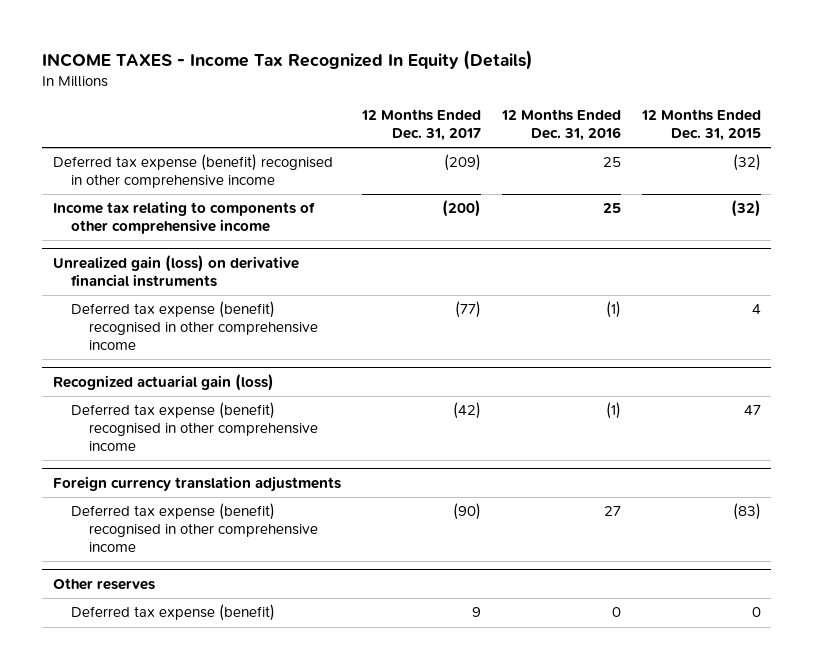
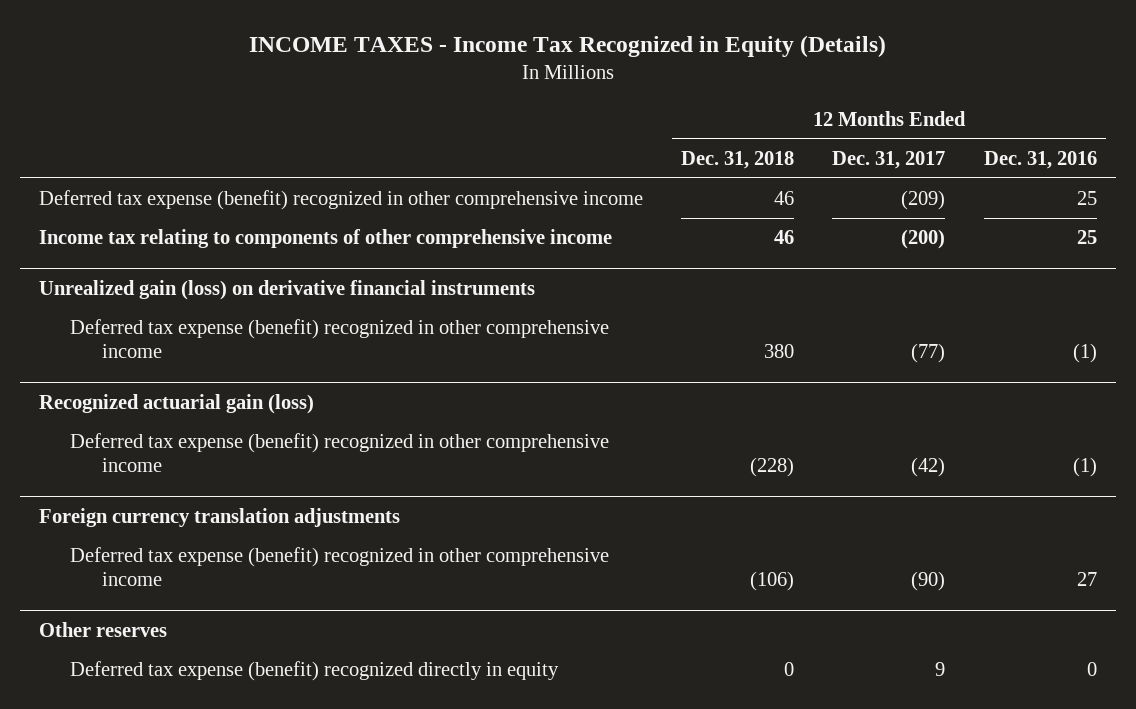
- INCOME TAXES - Income Tax Recognized In Equity (Details)
+ INCOME TAXES - Income Tax Recognized in Equity (Details)
- | 12 Months Ended Dec. 31, 2017 | 12 Months Ended Dec. 31, 2016 | 12 Months Ended Dec. 31, 2015
+ | 12 Months Ended Dec. 31, 2018 | 12 Months Ended Dec. 31, 2017 | 12 Months Ended Dec. 31, 2016
- Deferred tax expense (benefit) recognised in other comprehensive income | (209) | 25 | (32)
+ Deferred tax expense (benefit) recognized in other comprehensive income | 46 | (209) | 25
@ Unrealized gain (loss) on derivative financial instruments
- Deferred tax expense (benefit) recognised in other comprehensive income | (77) | (1) | 4
+ Deferred tax expense (benefit) recognized in other comprehensive income | 380 | (77) | (1)
@ Recognized actuarial gain (loss)
- Deferred tax expense (benefit) recognised in other comprehensive income | (42) | (1) | 47
+ Deferred tax expense (benefit) recognized in other comprehensive income | (228) | (42) | (1)
@ Foreign currency translation adjustments
- Deferred tax expense (benefit) recognised in other comprehensive income | (90) | 27 | (83)
+ Deferred tax expense (benefit) recognized in other comprehensive income | (106) | (90) | 27
@ Other reserves
- Deferred tax expense (benefit) | 9 | 0 | 0
+ Deferred tax expense (benefit) recognized directly in equity | 0 | 9 | 0

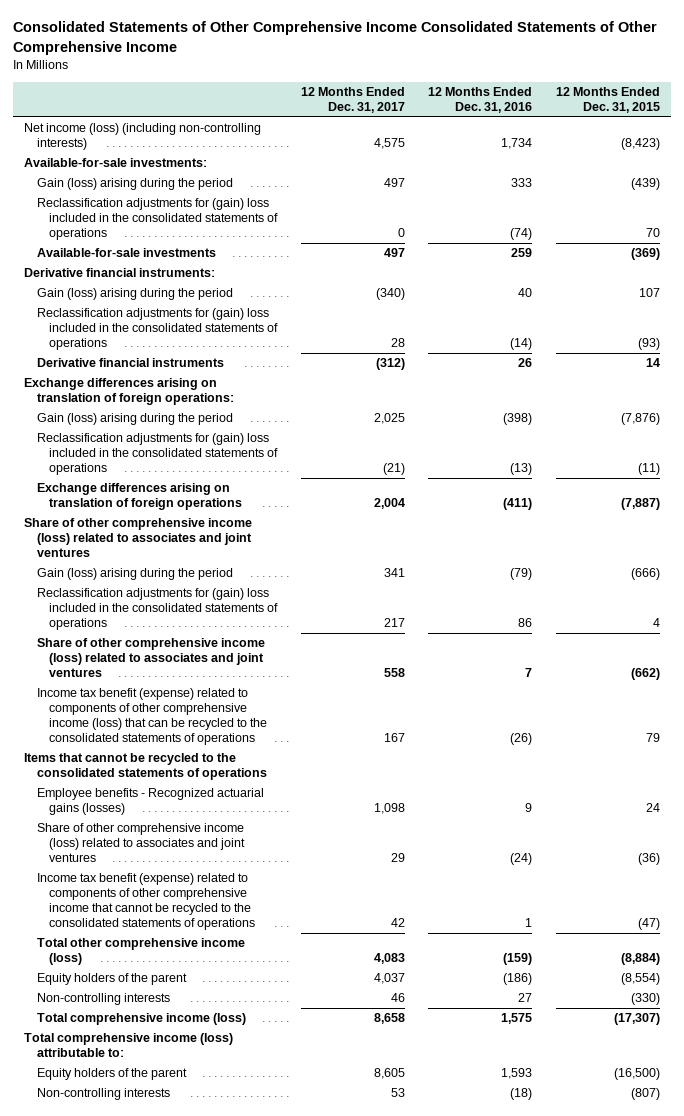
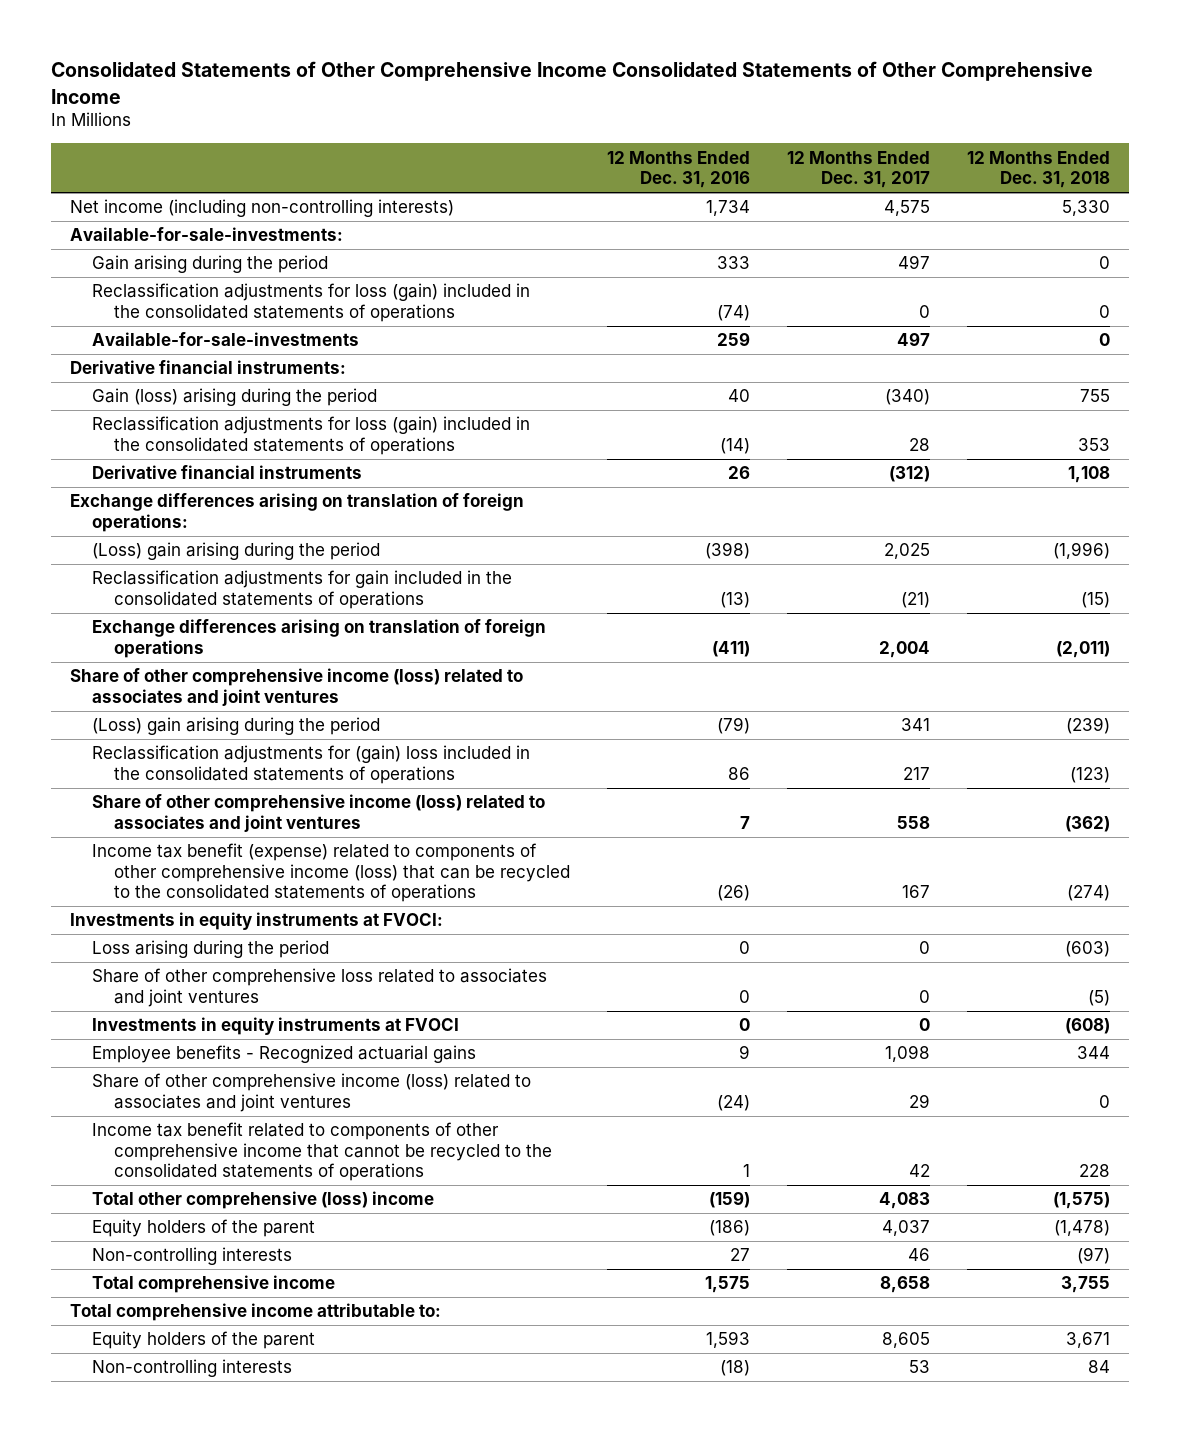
- | 12 Months Ended Dec. 31, 2017 | 12 Months Ended Dec. 31, 2016 | 12 Months Ended Dec. 31, 2015
+ | 12 Months Ended Dec. 31, 2016 | 12 Months Ended Dec. 31, 2017 | 12 Months Ended Dec. 31, 2018
- Net income (loss) (including non-controlling interests) | 4,575 | 1,734 | (8,423)
- Available-for-sale investments:
- Gain (loss) arising during the period | 497 | 333 | (439)
- Reclassification adjustments for (gain) loss included in the consolidated statements of operations | 0 | (74) | 70
- Available-for-sale investments | 497 | 259 | (369)
+ Net income (including non-controlling interests) | 1,734 | 4,575 | 5,330
+ Available-for-sale-investments:
+ Gain arising during the period | 333 | 497 | 0
+ Reclassification adjustments for loss (gain) included in the consolidated statements of operations | (74) | 0 | 0
+ Available-for-sale-investments | 259 | 497 | 0
- Reclassification adjustments for (gain) loss included in the consolidated statements of operations | 28 | (14) | (93)
+ Reclassification adjustments for loss (gain) included in the consolidated statements of operations | (14) | 28 | 353
- Gain (loss) arising during the period | 2,025 | (398) | (7,876)
- Reclassification adjustments for (gain) loss included in the consolidated statements of operations | (21) | (13) | (11)
+ (Loss) gain arising during the period | (398) | 2,025 | (1,996)
+ Reclassification adjustments for gain included in the consolidated statements of operations | (13) | (21) | (15)
- Gain (loss) arising during the period | 341 | (79) | (666)
+ (Loss) gain arising during the period | (79) | 341 | (239)
- Items that cannot be recycled to the consolidated statements of operations
- Employee benefits - Recognized actuarial gains (losses) | 1,098 | 9 | 24
+ Investments in equity instruments at FVOCI:
+ Loss arising during the period | 0 | 0 | (603)
+ Share of other comprehensive loss related to associates and joint ventures | 0 | 0 | (5)
+ Investments in equity instruments at FVOCI | 0 | 0 | (608)
+ Employee benefits - Recognized actuarial gains | 9 | 1,098 | 344
- Income tax benefit (expense) related to components of other comprehensive income that cannot be recycled to the consolidated statements of operations | 42 | 1 | (47)
- Total other comprehensive income (loss) | 4,083 | (159) | (8,884)
+ Income tax benefit related to components of other comprehensive income that cannot be recycled to the consolidated statements of operations | 1 | 42 | 228
+ Total other comprehensive (loss) income | (159) | 4,083 | (1,575)
- Total comprehensive income (loss) | 8,658 | 1,575 | (17,307)
- Total comprehensive income (loss) attributable to:
+ Total comprehensive income | 1,575 | 8,658 | 3,755
+ Total comprehensive income attributable to:

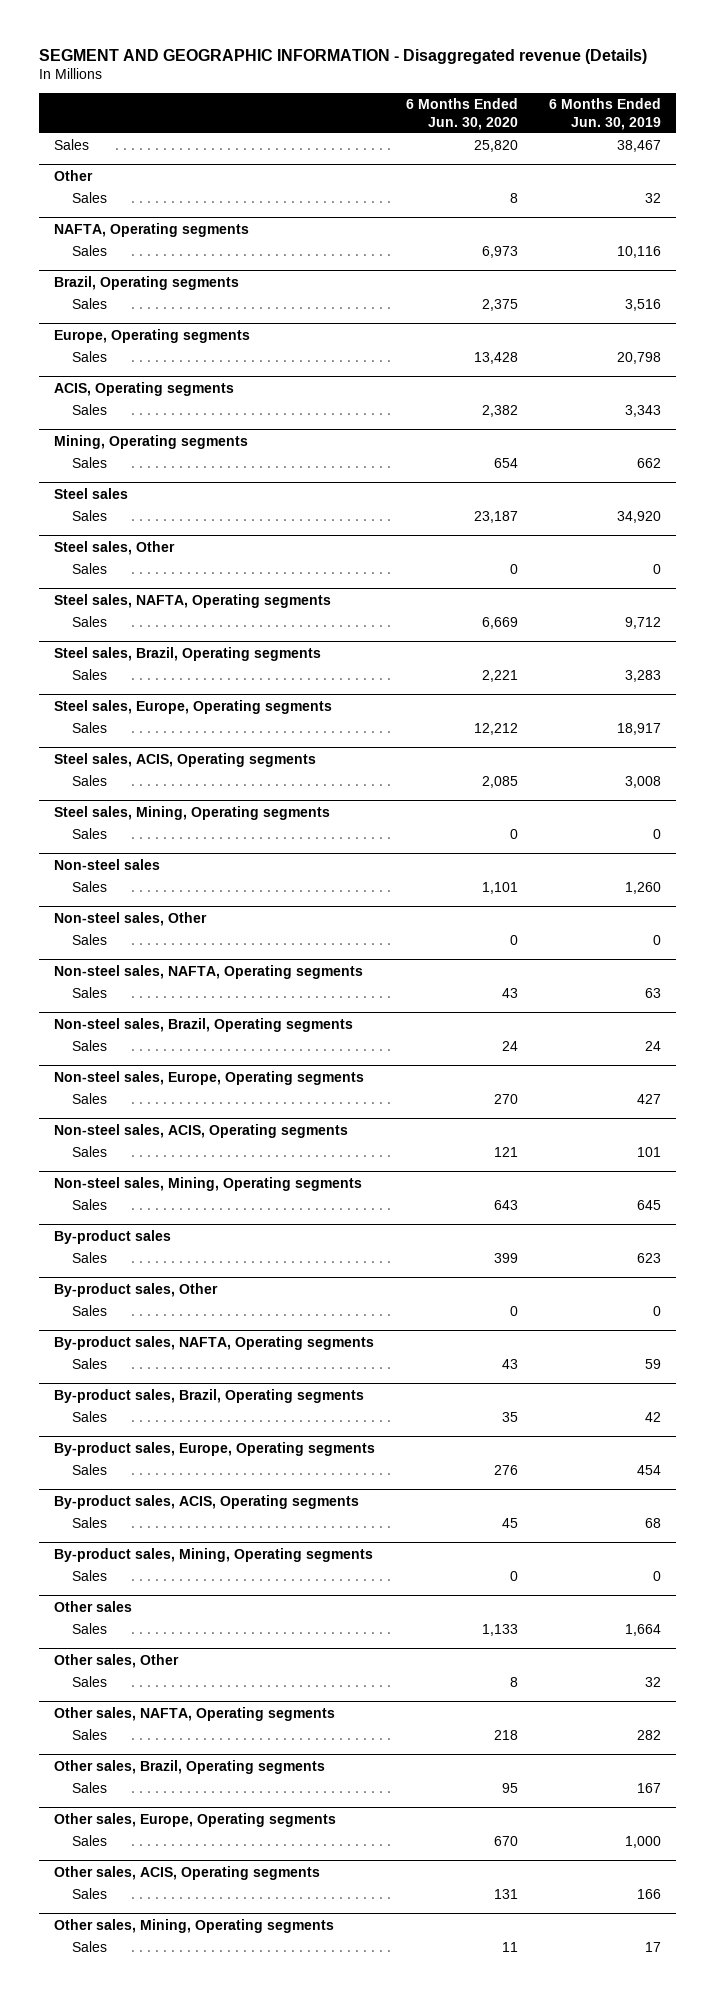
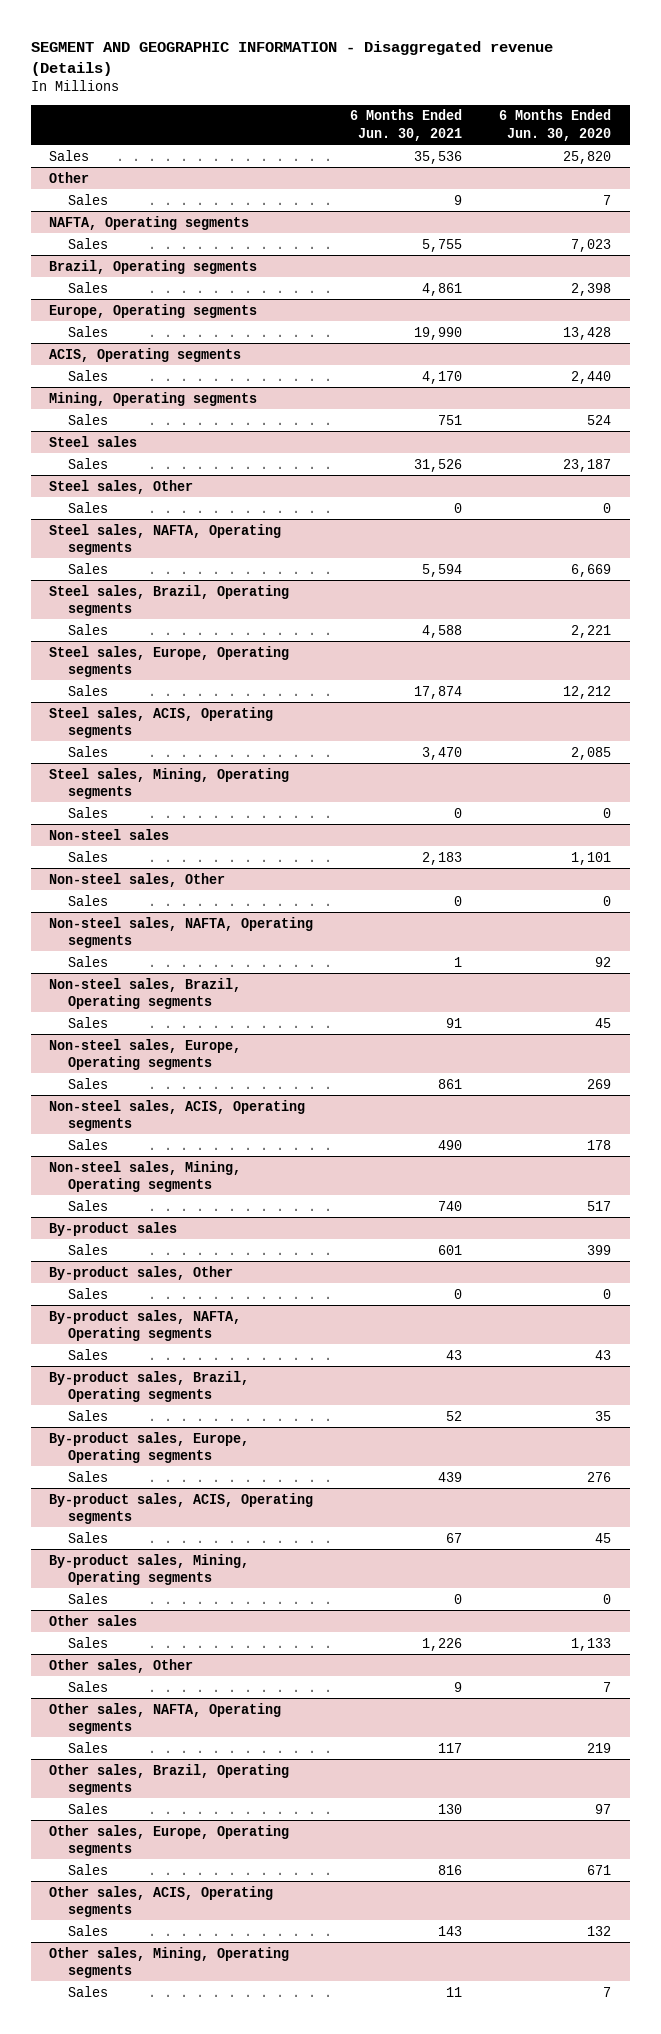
- | 6 Months Ended Jun. 30, 2020 | 6 Months Ended Jun. 30, 2019
+ | 6 Months Ended Jun. 30, 2021 | 6 Months Ended Jun. 30, 2020
@ Other
- Sales | 8 | 32
+ Sales | 9 | 7
@ NAFTA, Operating segments
- Sales | 6,973 | 10,116
+ Sales | 5,755 | 7,023
@ Brazil, Operating segments
- Sales | 2,375 | 3,516
+ Sales | 4,861 | 2,398
@ ACIS, Operating segments
- Sales | 2,382 | 3,343
+ Sales | 4,170 | 2,440
@ Mining, Operating segments
- Sales | 654 | 662
+ Sales | 751 | 524
@ Non-steel sales, NAFTA, Operating segments
- Sales | 43 | 63
+ Sales | 1 | 92
@ Non-steel sales, Brazil, Operating segments
- Sales | 24 | 24
+ Sales | 91 | 45
@ Non-steel sales, Europe, Operating segments
- Sales | 270 | 427
+ Sales | 861 | 269
@ Non-steel sales, ACIS, Operating segments
- Sales | 121 | 101
+ Sales | 490 | 178
@ Non-steel sales, Mining, Operating segments
- Sales | 643 | 645
+ Sales | 740 | 517
@ Other sales, Other
- Sales | 8 | 32
+ Sales | 9 | 7
@ Other sales, NAFTA, Operating segments
- Sales | 218 | 282
+ Sales | 117 | 219
@ Other sales, Brazil, Operating segments
- Sales | 95 | 167
+ Sales | 130 | 97
@ Other sales, Europe, Operating segments
- Sales | 670 | 1,000
+ Sales | 816 | 671
@ Other sales, ACIS, Operating segments
- Sales | 131 | 166
+ Sales | 143 | 132
@ Other sales, Mining, Operating segments
- Sales | 11 | 17
+ Sales | 11 | 7

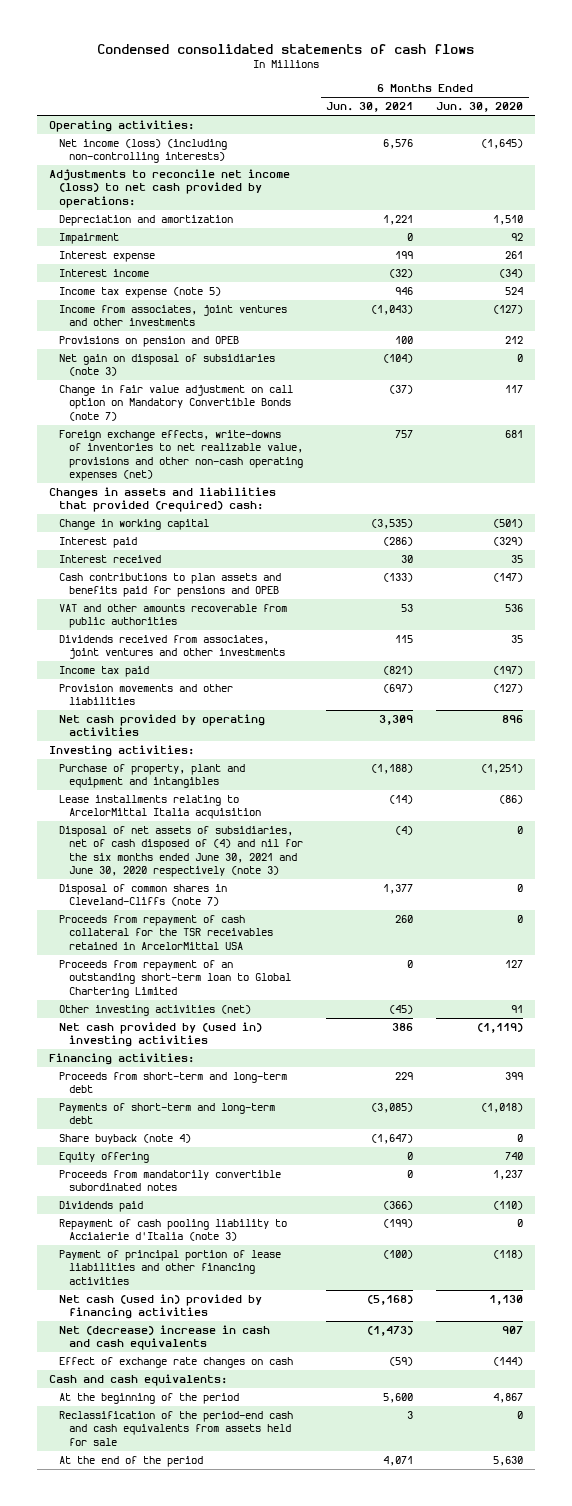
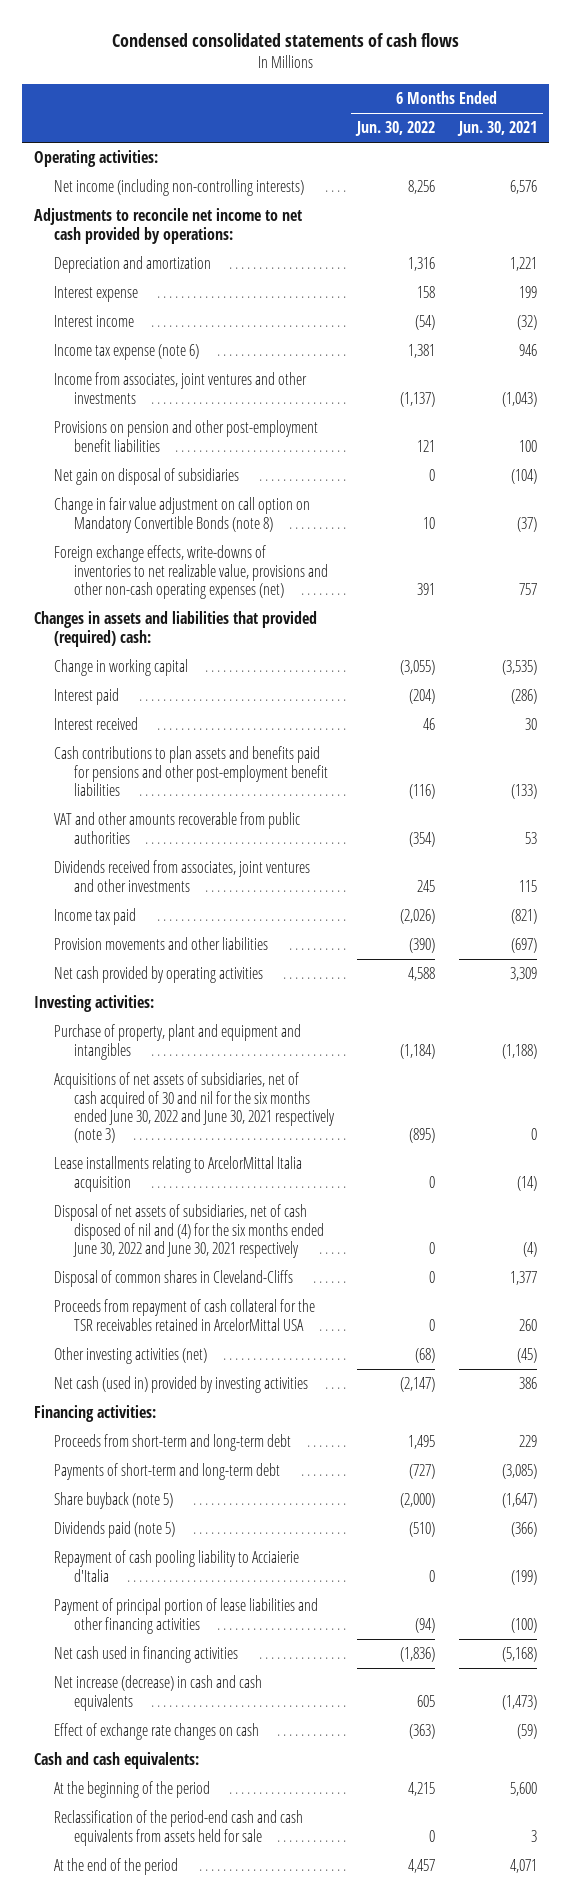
- | 6 Months Ended Jun. 30, 2021 | 6 Months Ended Jun. 30, 2020
+ | 6 Months Ended Jun. 30, 2022 | 6 Months Ended Jun. 30, 2021
- Net income (loss) (including non-controlling interests) | 6,576 | (1,645)
- Adjustments to reconcile net income (loss) to net cash provided by operations:
+ Net income (including non-controlling interests) | 8,256 | 6,576
+ Adjustments to reconcile net income to net cash provided by operations:
- Impairment | 0 | 92
- Income tax expense (note 5) | 946 | 524
+ Income tax expense (note 6) | 1,381 | 946
- Provisions on pension and OPEB | 100 | 212
- Net gain on disposal of subsidiaries (note 3) | (104) | 0
- Change in fair value adjustment on call option on Mandatory Convertible Bonds (note 7) | (37) | 117
+ Provisions on pension and other post-employment benefit liabilities | 121 | 100
+ Net gain on disposal of subsidiaries | 0 | (104)
+ Change in fair value adjustment on call option on Mandatory Convertible Bonds (note 8) | 10 | (37)
- Cash contributions to plan assets and benefits paid for pensions and OPEB | (133) | (147)
+ Cash contributions to plan assets and benefits paid for pensions and other post-employment benefit liabilities | (116) | (133)
+ Acquisitions of net assets of subsidiaries, net of cash acquired of 30 and nil for the six months ended June 30, 2022 and June 30, 2021 respectively (note 3) | (895) | 0
- Disposal of net assets of subsidiaries, net of cash disposed of (4) and nil for the six months ended June 30, 2021 and June 30, 2020 respectively (note 3) | (4) | 0
- Disposal of common shares in Cleveland-Cliffs (note 7) | 1,377 | 0
+ Disposal of net assets of subsidiaries, net of cash disposed of nil and (4) for the six months ended June 30, 2022 and June 30, 2021 respectively | 0 | (4)
+ Disposal of common shares in Cleveland-Cliffs | 0 | 1,377
- Proceeds from repayment of an outstanding short-term loan to Global Chartering Limited | 0 | 127
- Net cash provided by (used in) investing activities | 386 | (1,119)
+ Net cash (used in) provided by investing activities | (2,147) | 386
- Share buyback (note 4) | (1,647) | 0
- Equity offering | 0 | 740
- Proceeds from mandatorily convertible subordinated notes | 0 | 1,237
- Dividends paid | (366) | (110)
- Repayment of cash pooling liability to Acciaierie d'Italia (note 3) | (199) | 0
+ Share buyback (note 5) | (2,000) | (1,647)
+ Dividends paid (note 5) | (510) | (366)
+ Repayment of cash pooling liability to Acciaierie d'Italia | 0 | (199)
- Net cash (used in) provided by financing activities | (5,168) | 1,130
- Net (decrease) increase in cash and cash equivalents | (1,473) | 907
+ Net cash used in financing activities | (1,836) | (5,168)
+ Net increase (decrease) in cash and cash equivalents | 605 | (1,473)

